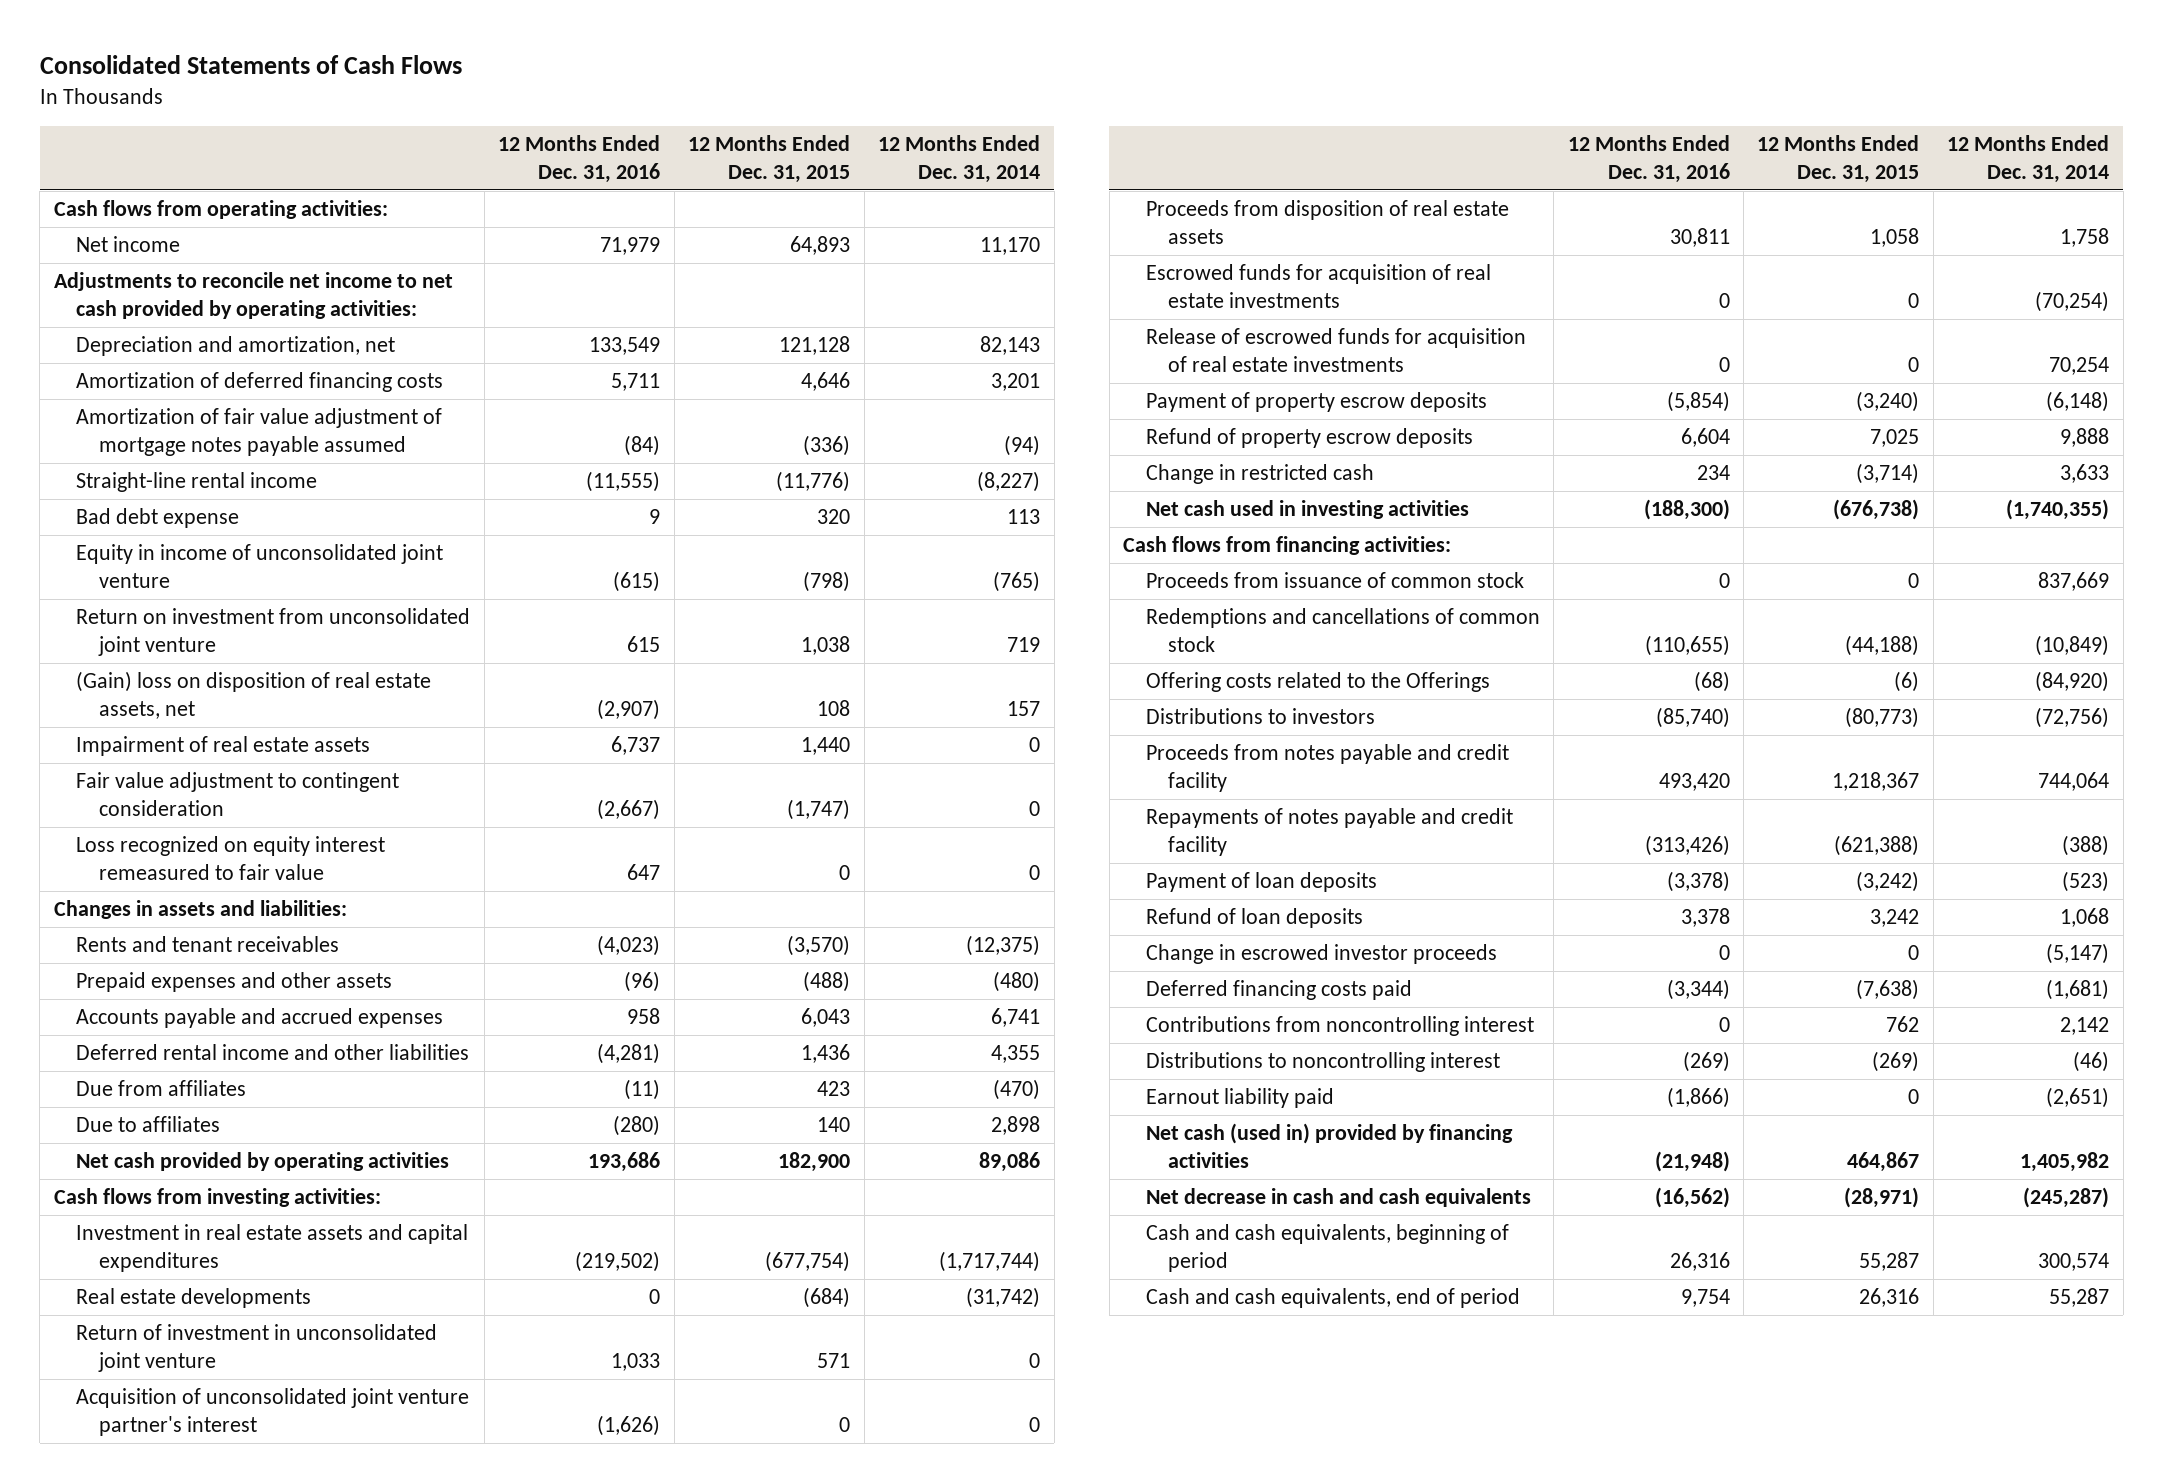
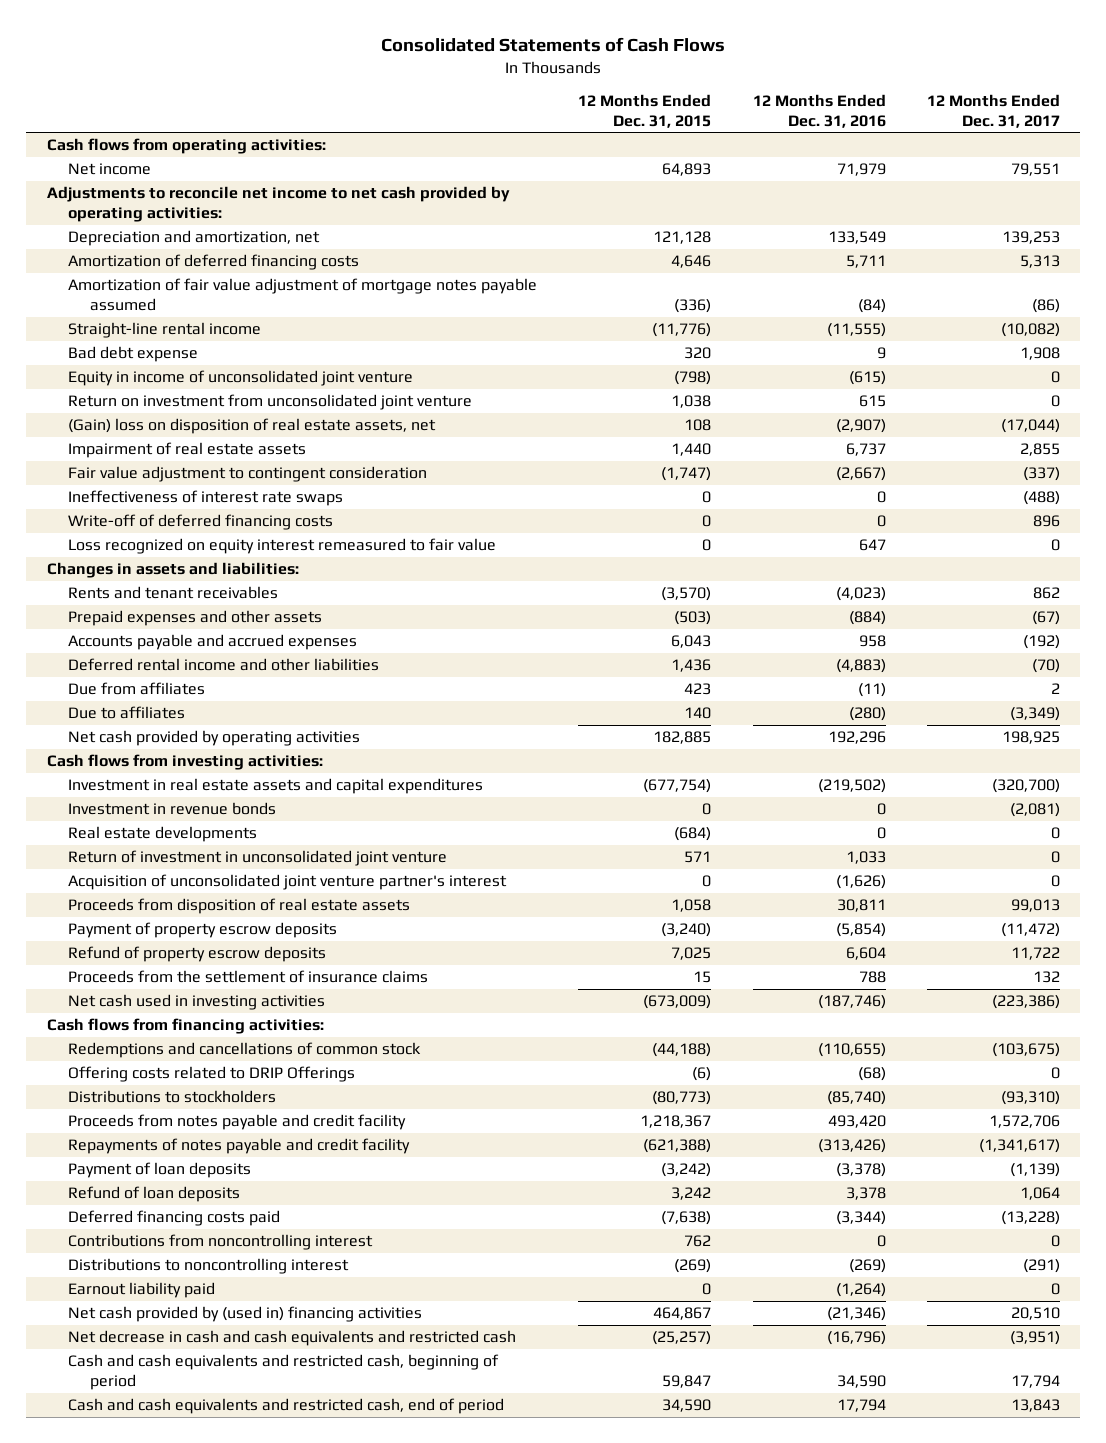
- | 12 Months Ended Dec. 31, 2016 | 12 Months Ended Dec. 31, 2015 | 12 Months Ended Dec. 31, 2014
+ | 12 Months Ended Dec. 31, 2015 | 12 Months Ended Dec. 31, 2016 | 12 Months Ended Dec. 31, 2017
+ Ineffectiveness of interest rate swaps | 0 | 0 | (488)
+ Write-off of deferred financing costs | 0 | 0 | 896
- Prepaid expenses and other assets | (96) | (488) | (480)
+ Prepaid expenses and other assets | (503) | (884) | (67)
- Deferred rental income and other liabilities | (4,281) | 1,436 | 4,355
+ Deferred rental income and other liabilities | 1,436 | (4,883) | (70)
- Net cash provided by operating activities | 193,686 | 182,900 | 89,086
+ Net cash provided by operating activities | 182,885 | 192,296 | 198,925
+ Investment in revenue bonds | 0 | 0 | (2,081)
- Escrowed funds for acquisition of real estate investments | 0 | 0 | (70,254)
- Release of escrowed funds for acquisition of real estate investments | 0 | 0 | 70,254
- Change in restricted cash | 234 | (3,714) | 3,633
- Net cash used in investing activities | (188,300) | (676,738) | (1,740,355)
+ Proceeds from the settlement of insurance claims | 15 | 788 | 132
+ Net cash used in investing activities | (673,009) | (187,746) | (223,386)
- Proceeds from issuance of common stock | 0 | 0 | 837,669
- Offering costs related to the Offerings | (68) | (6) | (84,920)
- Distributions to investors | (85,740) | (80,773) | (72,756)
+ Offering costs related to DRIP Offerings | (6) | (68) | 0
+ Distributions to stockholders | (80,773) | (85,740) | (93,310)
- Change in escrowed investor proceeds | 0 | 0 | (5,147)
- Earnout liability paid | (1,866) | 0 | (2,651)
- Net cash (used in) provided by financing activities | (21,948) | 464,867 | 1,405,982
- Net decrease in cash and cash equivalents | (16,562) | (28,971) | (245,287)
- Cash and cash equivalents, beginning of period | 26,316 | 55,287 | 300,574
- Cash and cash equivalents, end of period | 9,754 | 26,316 | 55,287
+ Earnout liability paid | 0 | (1,264) | 0
+ Net cash provided by (used in) financing activities | 464,867 | (21,346) | 20,510
+ Net decrease in cash and cash equivalents and restricted cash | (25,257) | (16,796) | (3,951)
+ Cash and cash equivalents and restricted cash, beginning of period | 59,847 | 34,590 | 17,794
+ Cash and cash equivalents and restricted cash, end of period | 34,590 | 17,794 | 13,843

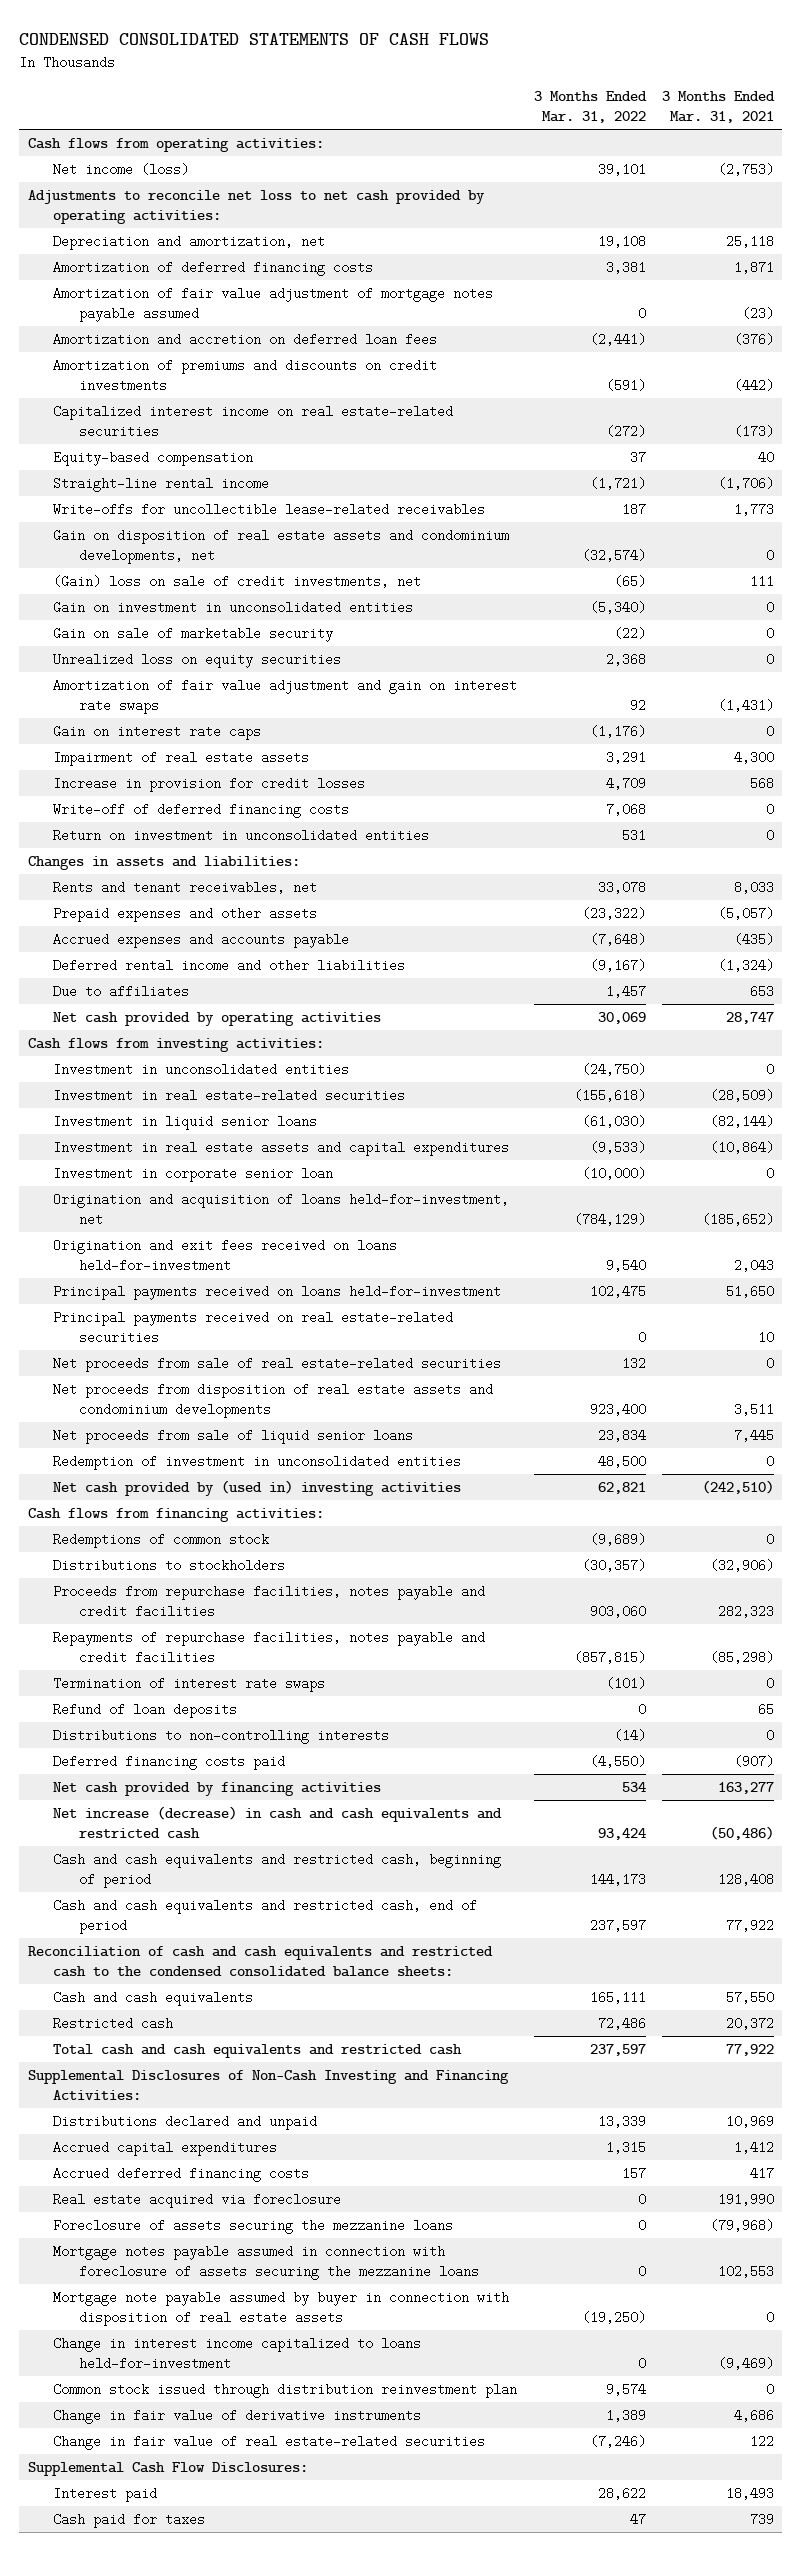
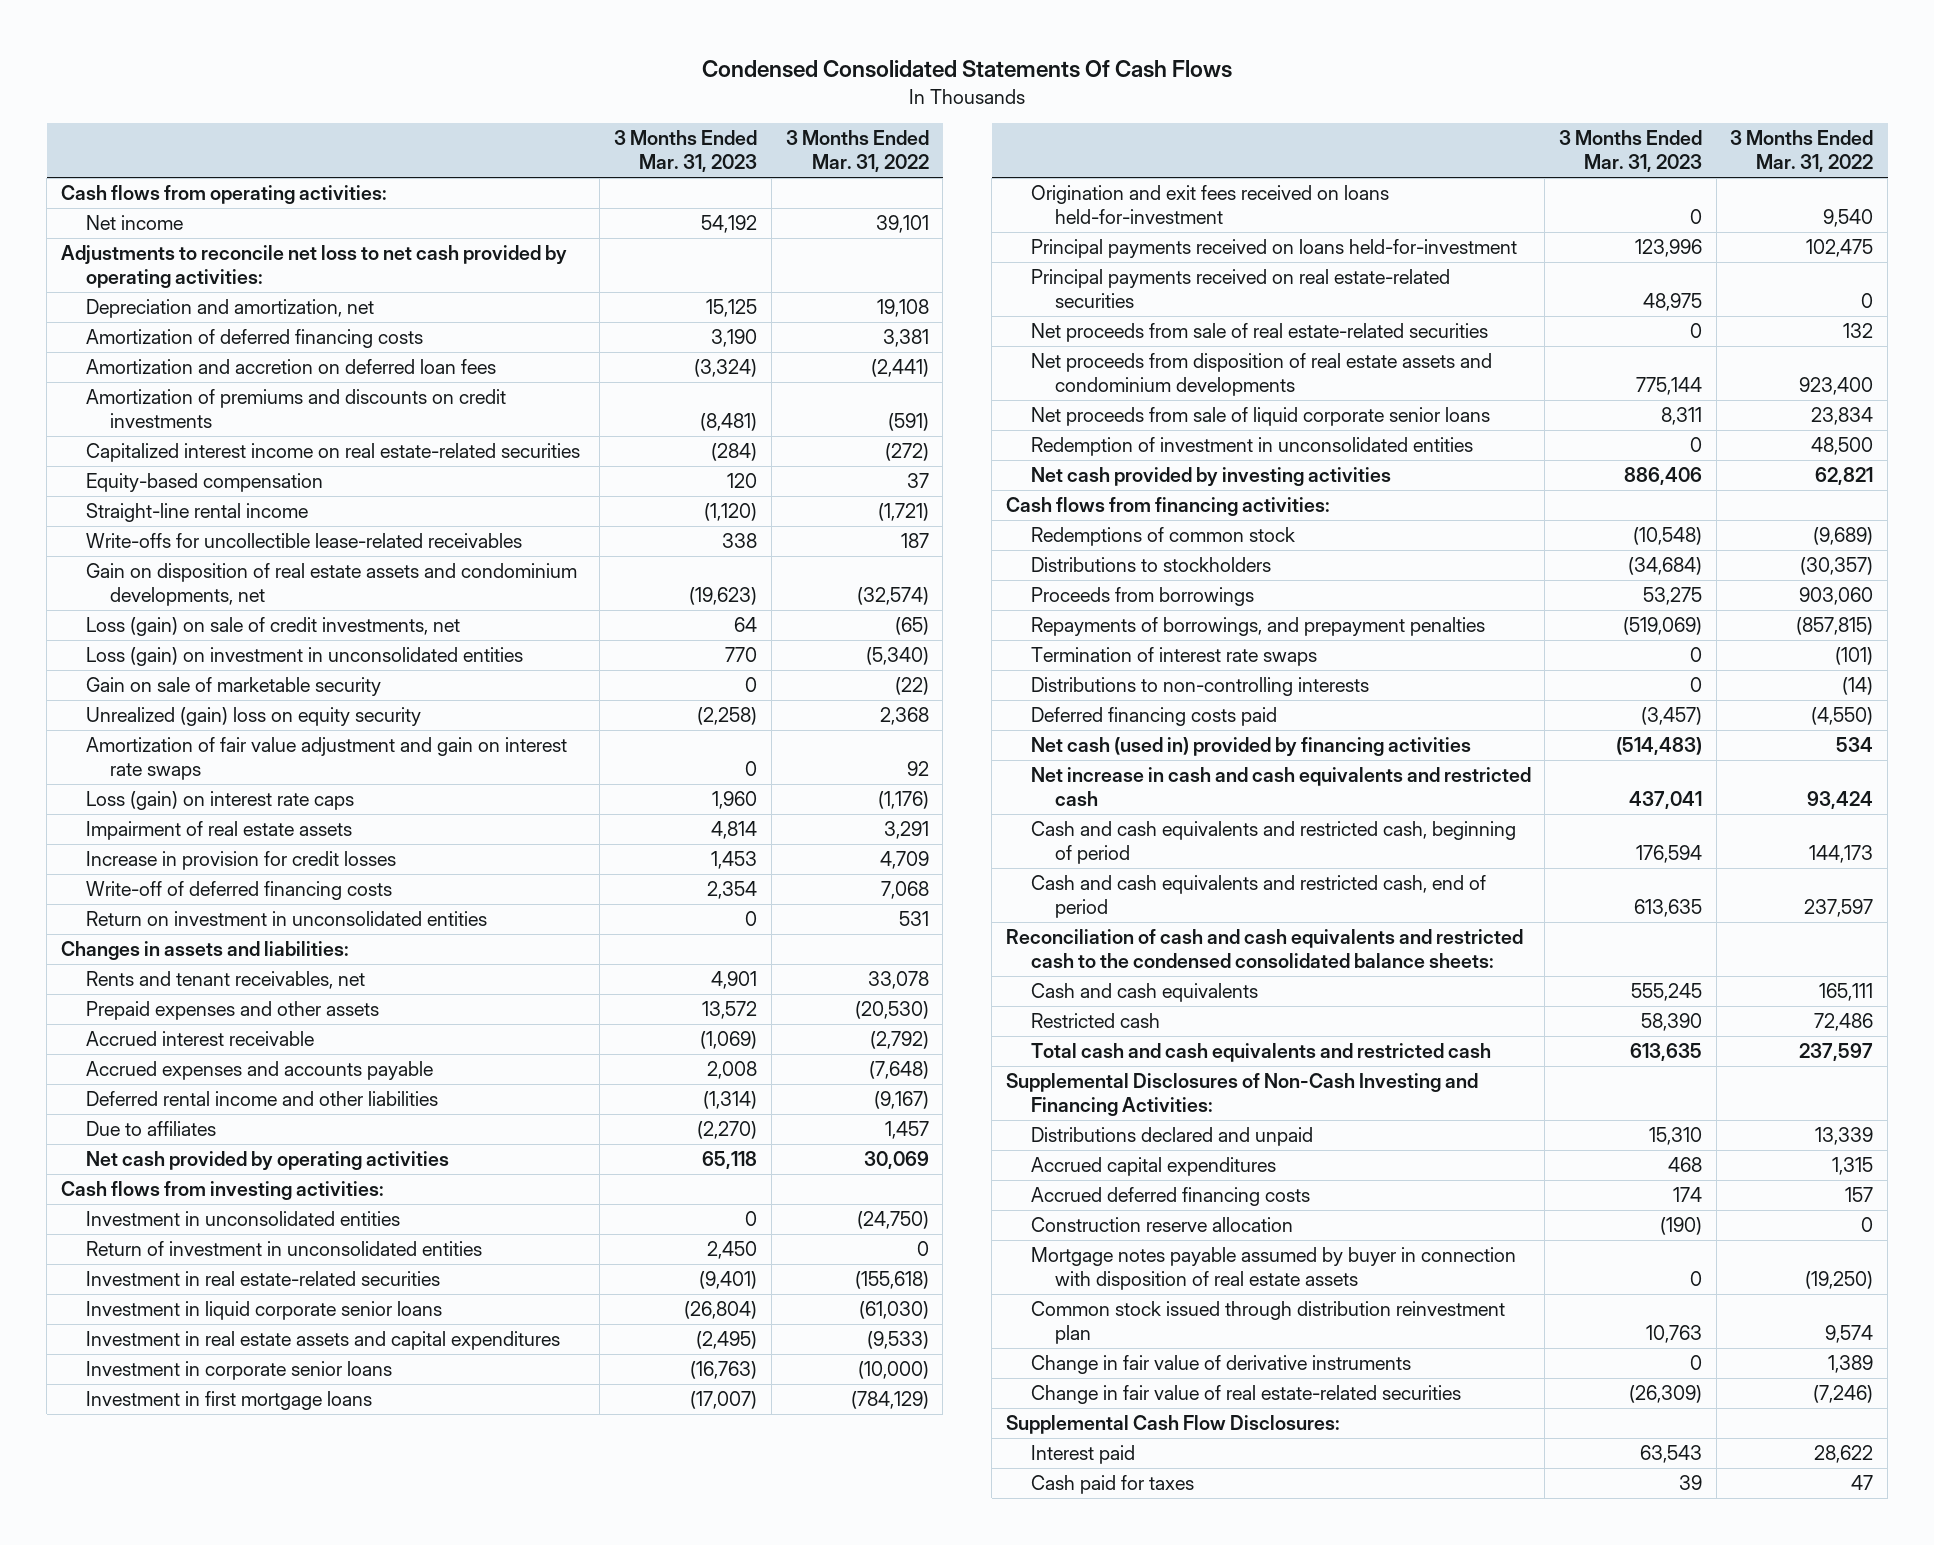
- CONDENSED CONSOLIDATED STATEMENTS OF CASH FLOWS
+ Condensed Consolidated Statements Of Cash Flows
- | 3 Months Ended Mar. 31, 2022 | 3 Months Ended Mar. 31, 2021
+ | 3 Months Ended Mar. 31, 2023 | 3 Months Ended Mar. 31, 2022
- Net income (loss) | 39,101 | (2,753)
+ Net income | 54,192 | 39,101
- Amortization of fair value adjustment of mortgage notes payable assumed | 0 | (23)
- (Gain) loss on sale of credit investments, net | (65) | 111
- Gain on investment in unconsolidated entities | (5,340) | 0
+ Loss (gain) on sale of credit investments, net | 64 | (65)
+ Loss (gain) on investment in unconsolidated entities | 770 | (5,340)
- Unrealized loss on equity securities | 2,368 | 0
+ Unrealized (gain) loss on equity security | (2,258) | 2,368
- Gain on interest rate caps | (1,176) | 0
+ Loss (gain) on interest rate caps | 1,960 | (1,176)
- Prepaid expenses and other assets | (23,322) | (5,057)
+ Prepaid expenses and other assets | 13,572 | (20,530)
+ Accrued interest receivable | (1,069) | (2,792)
+ Return of investment in unconsolidated entities | 2,450 | 0
- Investment in liquid senior loans | (61,030) | (82,144)
+ Investment in liquid corporate senior loans | (26,804) | (61,030)
- Investment in corporate senior loan | (10,000) | 0
- Origination and acquisition of loans held-for-investment, net | (784,129) | (185,652)
+ Investment in corporate senior loans | (16,763) | (10,000)
+ Investment in first mortgage loans | (17,007) | (784,129)
- Net proceeds from sale of liquid senior loans | 23,834 | 7,445
+ Net proceeds from sale of liquid corporate senior loans | 8,311 | 23,834
- Net cash provided by (used in) investing activities | 62,821 | (242,510)
+ Net cash provided by investing activities | 886,406 | 62,821
- Proceeds from repurchase facilities, notes payable and credit facilities | 903,060 | 282,323
- Repayments of repurchase facilities, notes payable and credit facilities | (857,815) | (85,298)
+ Proceeds from borrowings | 53,275 | 903,060
+ Repayments of borrowings, and prepayment penalties | (519,069) | (857,815)
- Refund of loan deposits | 0 | 65
- Net cash provided by financing activities | 534 | 163,277
- Net increase (decrease) in cash and cash equivalents and restricted cash | 93,424 | (50,486)
+ Net cash (used in) provided by financing activities | (514,483) | 534
+ Net increase in cash and cash equivalents and restricted cash | 437,041 | 93,424
- Real estate acquired via foreclosure | 0 | 191,990
- Foreclosure of assets securing the mezzanine loans | 0 | (79,968)
- Mortgage notes payable assumed in connection with foreclosure of assets securing the mezzanine loans | 0 | 102,553
- Mortgage note payable assumed by buyer in connection with disposition of real estate assets | (19,250) | 0
- Change in interest income capitalized to loans held-for-investment | 0 | (9,469)
+ Construction reserve allocation | (190) | 0
+ Mortgage notes payable assumed by buyer in connection with disposition of real estate assets | 0 | (19,250)

